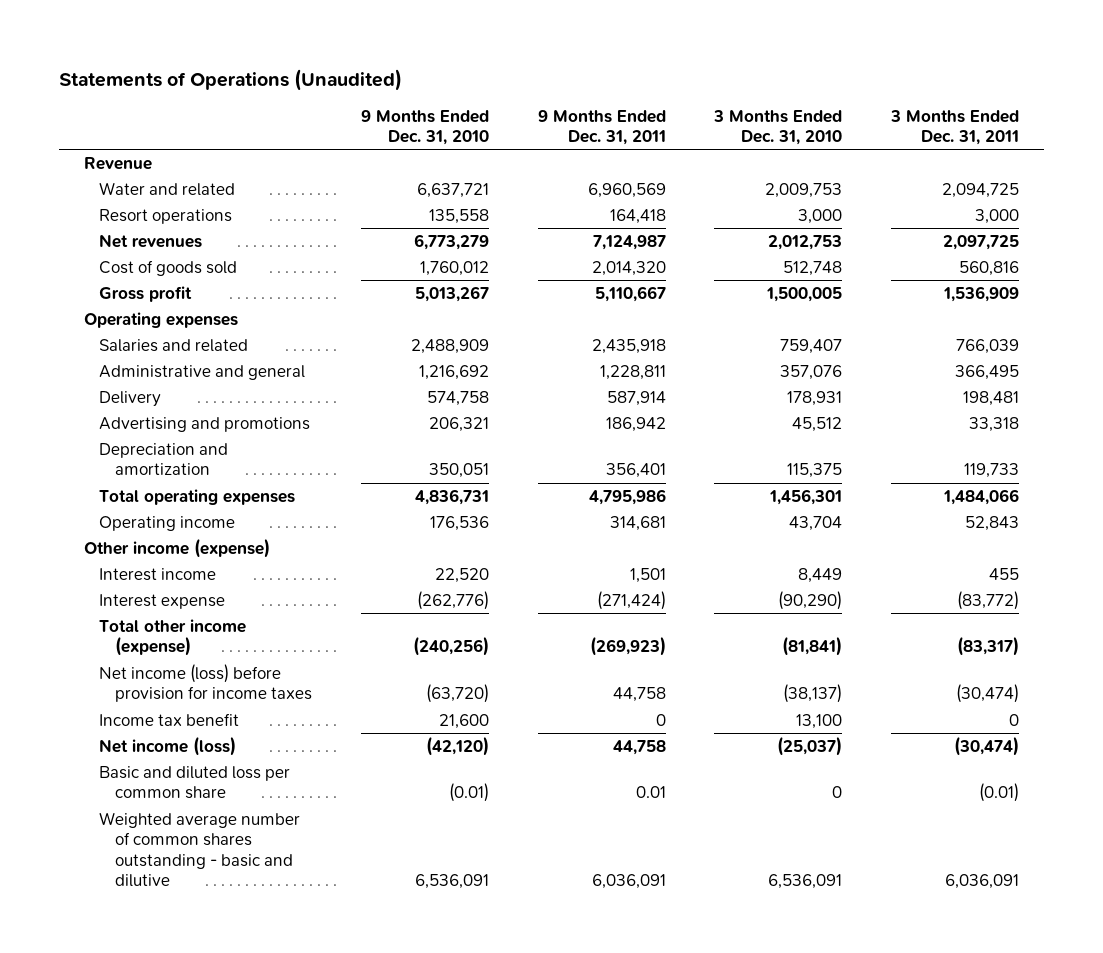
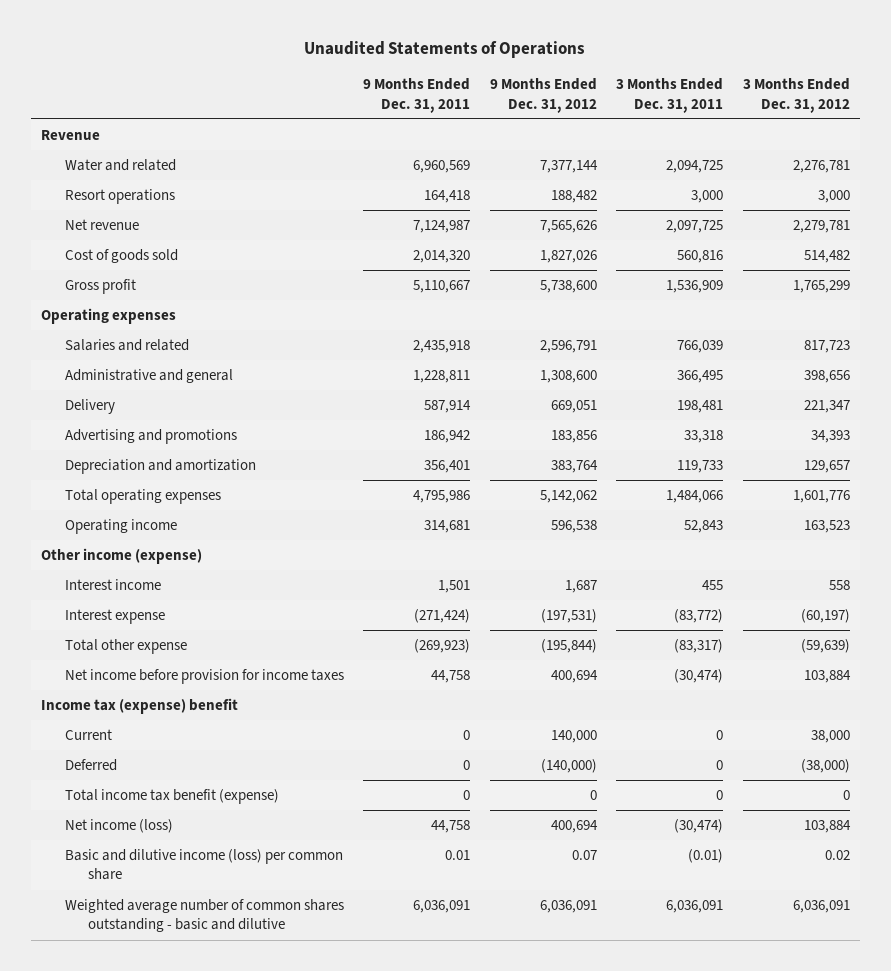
- Statements of Operations (Unaudited)
+ Unaudited Statements of Operations
- | 9 Months Ended Dec. 31, 2010 | 9 Months Ended Dec. 31, 2011 | 3 Months Ended Dec. 31, 2010 | 3 Months Ended Dec. 31, 2011
+ | 9 Months Ended Dec. 31, 2011 | 9 Months Ended Dec. 31, 2012 | 3 Months Ended Dec. 31, 2011 | 3 Months Ended Dec. 31, 2012
- Net revenues | 6,773,279 | 7,124,987 | 2,012,753 | 2,097,725
+ Net revenue | 7,124,987 | 7,565,626 | 2,097,725 | 2,279,781
- Total other income (expense) | (240,256) | (269,923) | (81,841) | (83,317)
- Net income (loss) before provision for income taxes | (63,720) | 44,758 | (38,137) | (30,474)
- Income tax benefit | 21,600 | 0 | 13,100 | 0
+ Total other expense | (269,923) | (195,844) | (83,317) | (59,639)
+ Net income before provision for income taxes | 44,758 | 400,694 | (30,474) | 103,884
+ Income tax (expense) benefit
+ Current | 0 | 140,000 | 0 | 38,000
+ Deferred | 0 | (140,000) | 0 | (38,000)
+ Total income tax benefit (expense) | 0 | 0 | 0 | 0
- Basic and diluted loss per common share | (0.01) | 0.01 | 0 | (0.01)
+ Basic and dilutive income (loss) per common share | 0.01 | 0.07 | (0.01) | 0.02

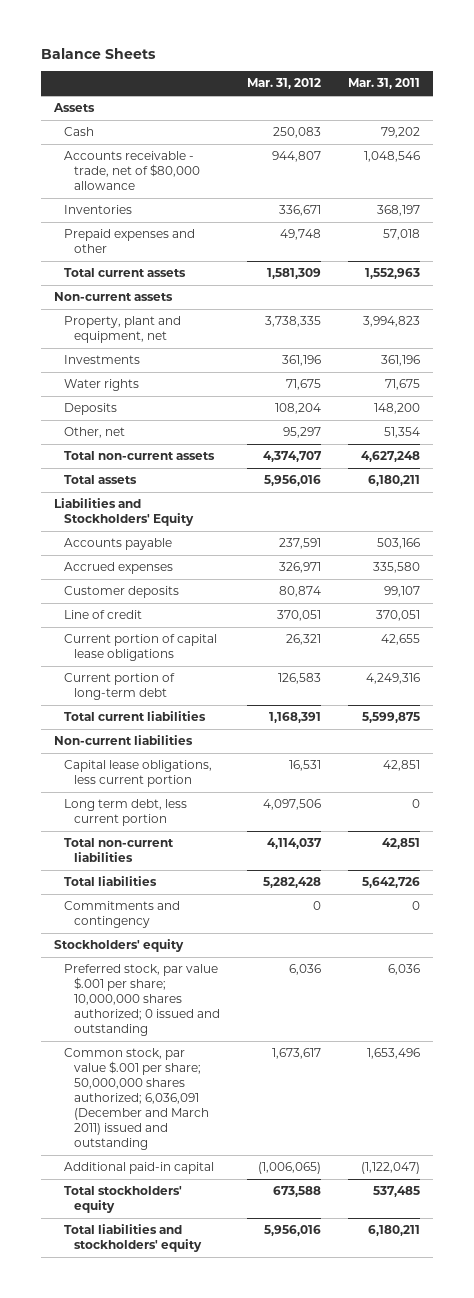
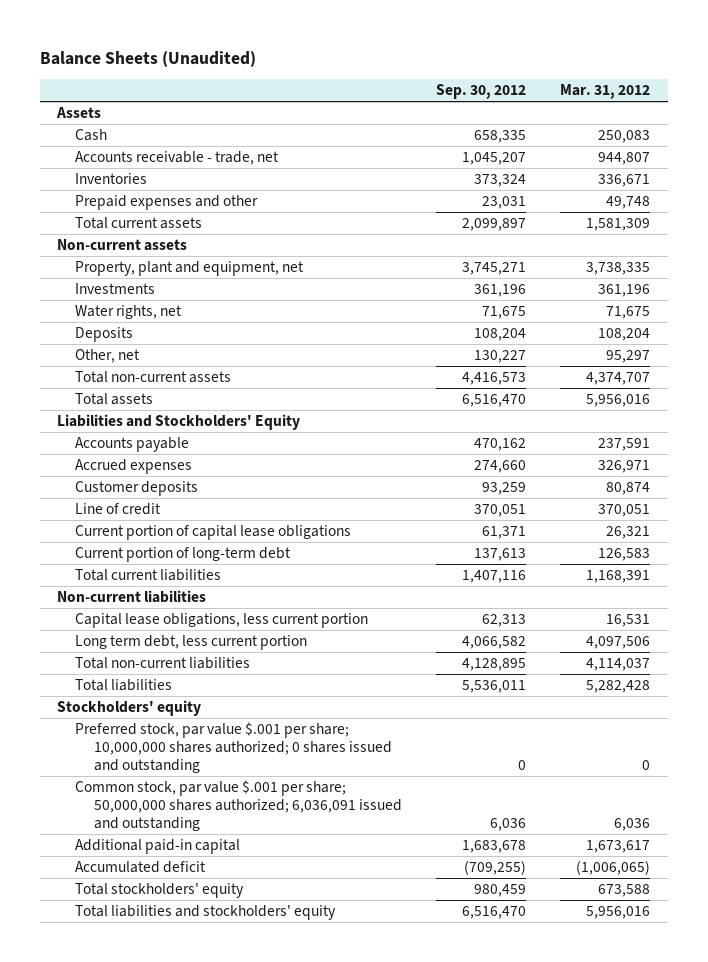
- Balance Sheets
+ Balance Sheets (Unaudited)
- | Mar. 31, 2012 | Mar. 31, 2011
+ | Sep. 30, 2012 | Mar. 31, 2012
- Accounts receivable - trade, net of $80,000 allowance | 944,807 | 1,048,546
+ Accounts receivable - trade, net | 1,045,207 | 944,807
- Water rights | 71,675 | 71,675
+ Water rights, net | 71,675 | 71,675
- Commitments and contingency | 0 | 0
- Preferred stock, par value $.001 per share; 10,000,000 shares authorized; 0 issued and outstanding | 6,036 | 6,036
- Common stock, par value $.001 per share; 50,000,000 shares authorized; 6,036,091 (December and March 2011) issued and outstanding | 1,673,617 | 1,653,496
- Additional paid-in capital | (1,006,065) | (1,122,047)
+ Preferred stock, par value $.001 per share; 10,000,000 shares authorized; 0 shares issued and outstanding | 0 | 0
+ Common stock, par value $.001 per share; 50,000,000 shares authorized; 6,036,091 issued and outstanding | 6,036 | 6,036
+ Additional paid-in capital | 1,683,678 | 1,673,617
+ Accumulated deficit | (709,255) | (1,006,065)

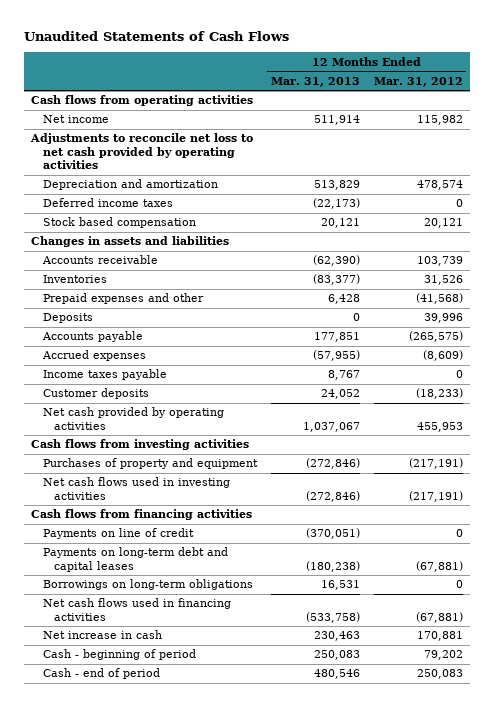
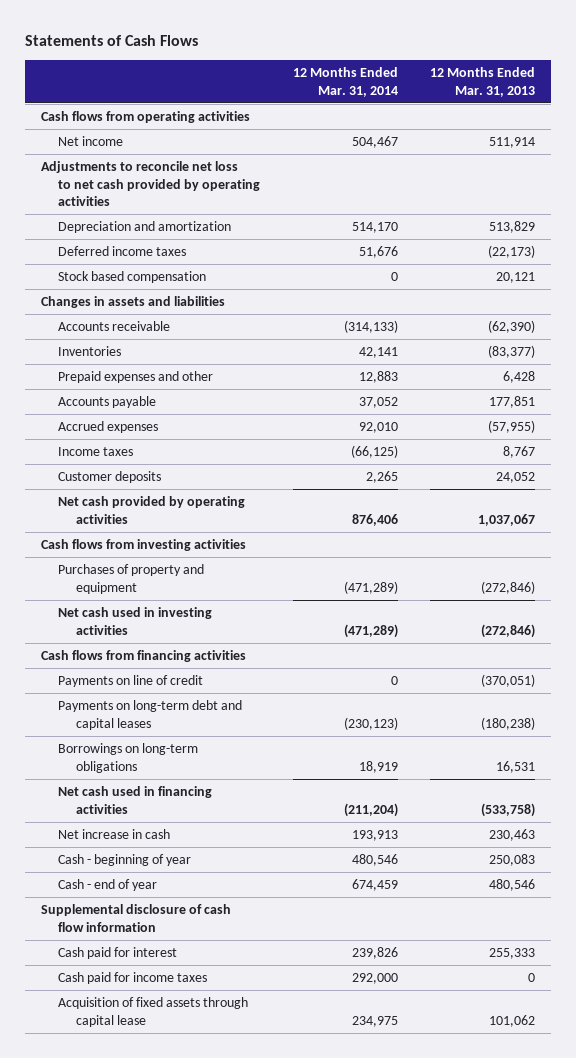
- Unaudited Statements of Cash Flows
+ Statements of Cash Flows
- | 12 Months Ended Mar. 31, 2013 | 12 Months Ended Mar. 31, 2012
+ | 12 Months Ended Mar. 31, 2014 | 12 Months Ended Mar. 31, 2013
- Deposits | 0 | 39,996
- Income taxes payable | 8,767 | 0
+ Income taxes | (66,125) | 8,767
- Net cash flows used in investing activities | (272,846) | (217,191)
+ Net cash used in investing activities | (471,289) | (272,846)
- Net cash flows used in financing activities | (533,758) | (67,881)
+ Net cash used in financing activities | (211,204) | (533,758)
- Cash - beginning of period | 250,083 | 79,202
- Cash - end of period | 480,546 | 250,083
+ Cash - beginning of year | 480,546 | 250,083
+ Cash - end of year | 674,459 | 480,546
+ Supplemental disclosure of cash flow information
+ Cash paid for interest | 239,826 | 255,333
+ Cash paid for income taxes | 292,000 | 0
+ Acquisition of fixed assets through capital lease | 234,975 | 101,062

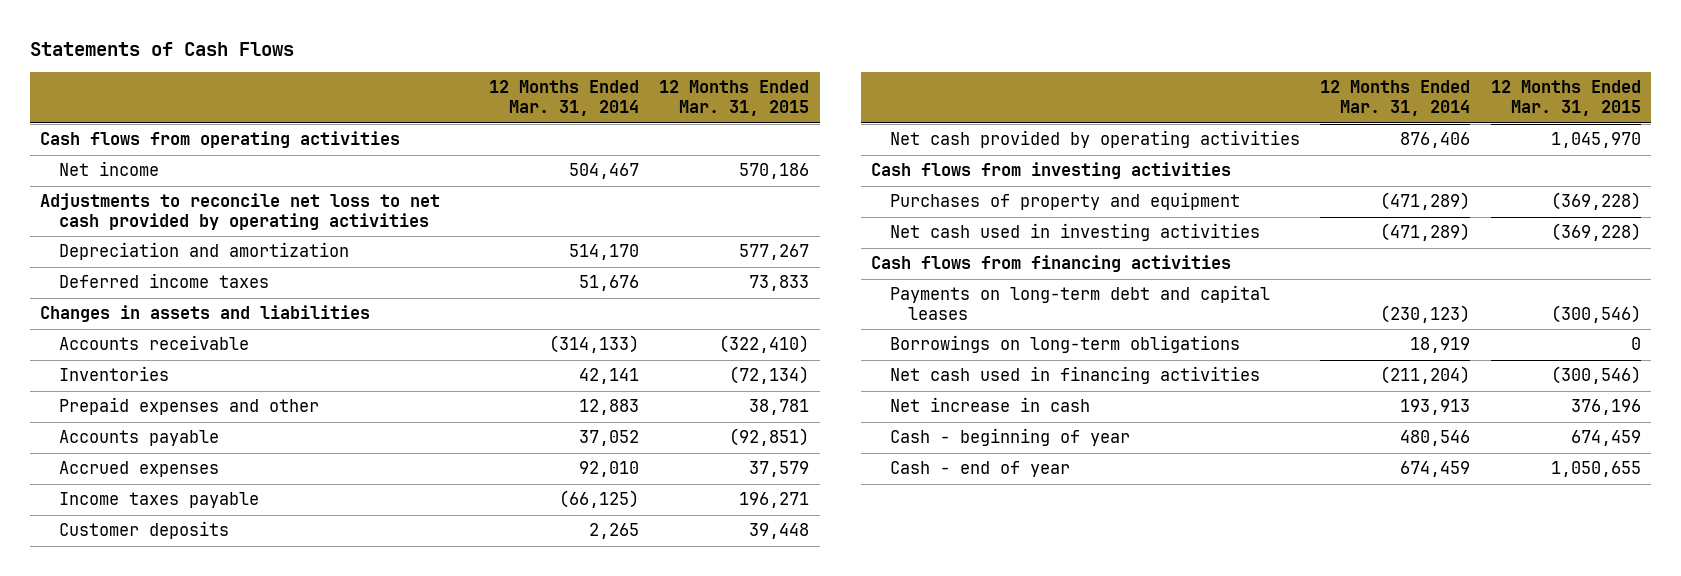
- | 12 Months Ended Mar. 31, 2014 | 12 Months Ended Mar. 31, 2013
+ | 12 Months Ended Mar. 31, 2014 | 12 Months Ended Mar. 31, 2015
- Stock based compensation | 0 | 20,121
- Income taxes | (66,125) | 8,767
+ Income taxes payable | (66,125) | 196,271
- Payments on line of credit | 0 | (370,051)
- Supplemental disclosure of cash flow information
- Cash paid for interest | 239,826 | 255,333
- Cash paid for income taxes | 292,000 | 0
- Acquisition of fixed assets through capital lease | 234,975 | 101,062

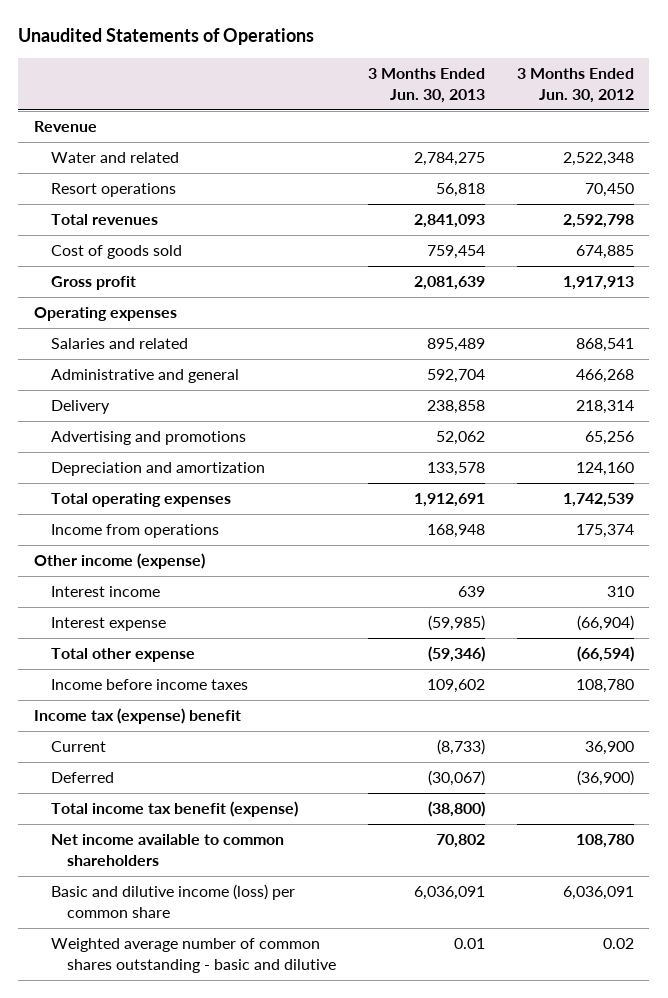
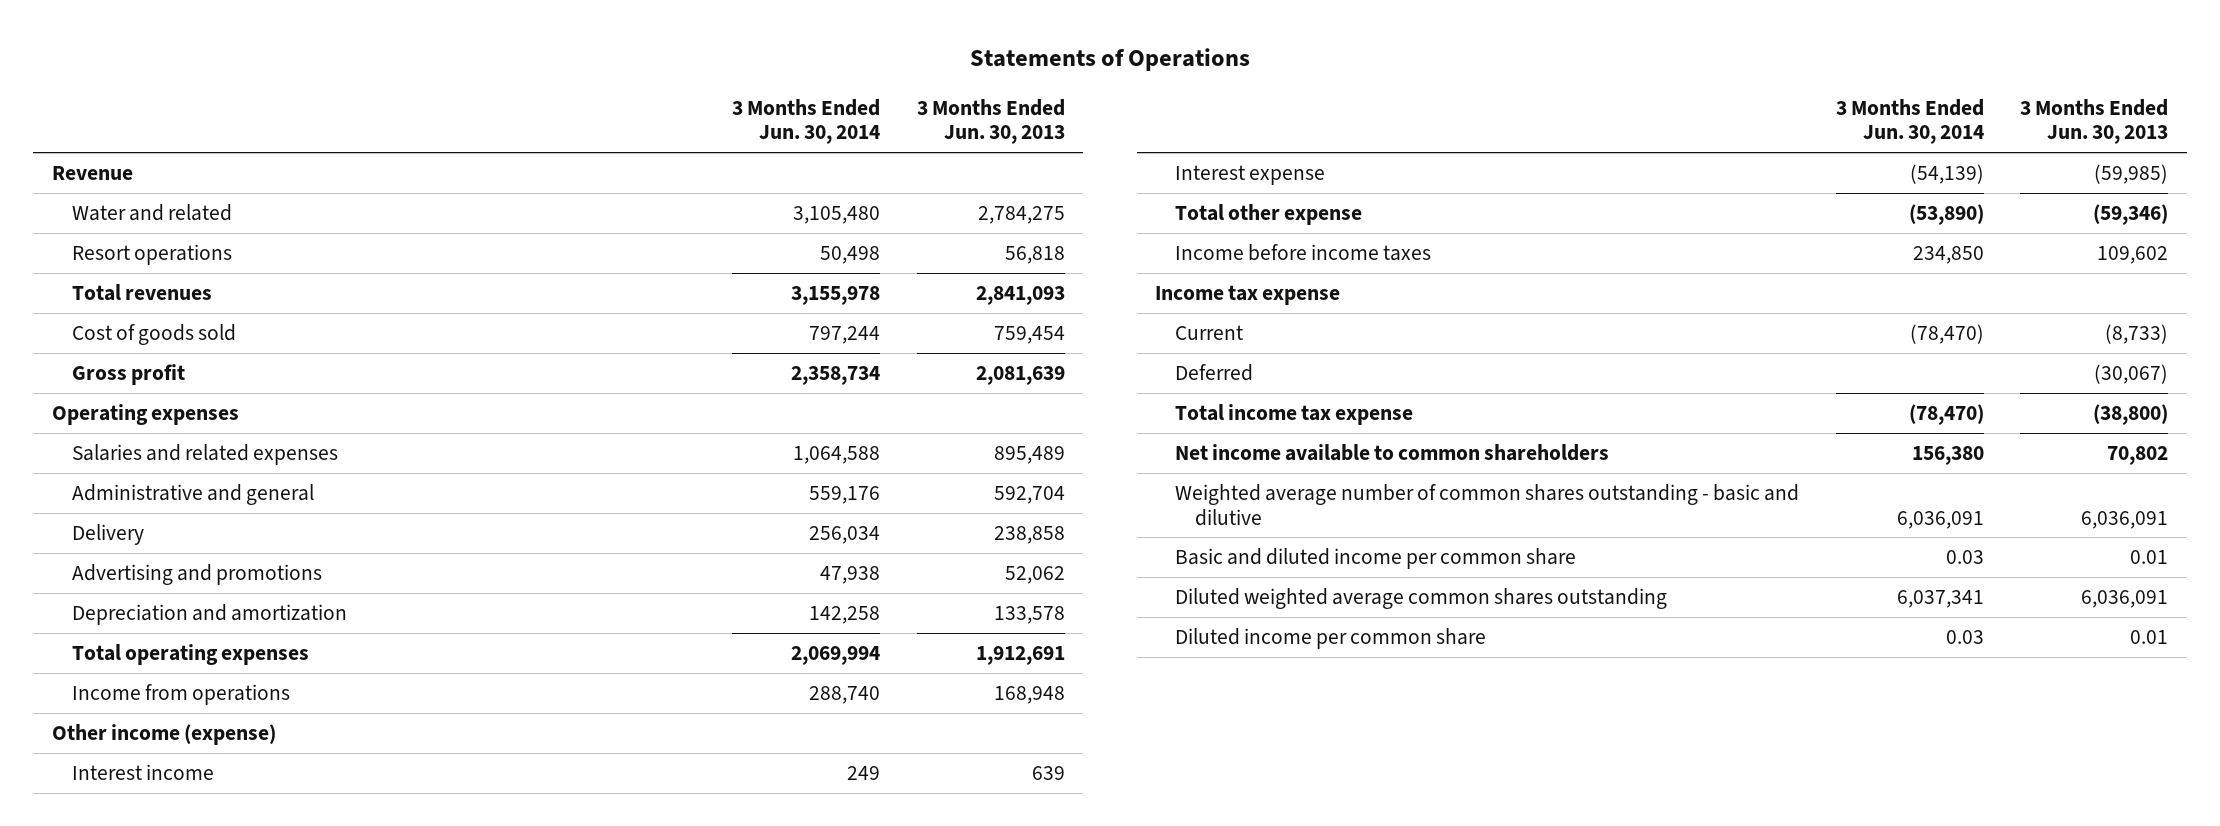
- Unaudited Statements of Operations
+ Statements of Operations
- | 3 Months Ended Jun. 30, 2013 | 3 Months Ended Jun. 30, 2012
+ | 3 Months Ended Jun. 30, 2014 | 3 Months Ended Jun. 30, 2013
- Salaries and related | 895,489 | 868,541
+ Salaries and related expenses | 1,064,588 | 895,489
- Income tax (expense) benefit
+ Income tax expense
- Total income tax benefit (expense) | (38,800) |
+ Total income tax expense | (78,470) | (38,800)
- Basic and dilutive income (loss) per common share | 6,036,091 | 6,036,091
- Weighted average number of common shares outstanding - basic and dilutive | 0.01 | 0.02
+ Weighted average number of common shares outstanding - basic and dilutive | 6,036,091 | 6,036,091
+ Basic and diluted income per common share | 0.03 | 0.01
+ Diluted weighted average common shares outstanding | 6,037,341 | 6,036,091
+ Diluted income per common share | 0.03 | 0.01

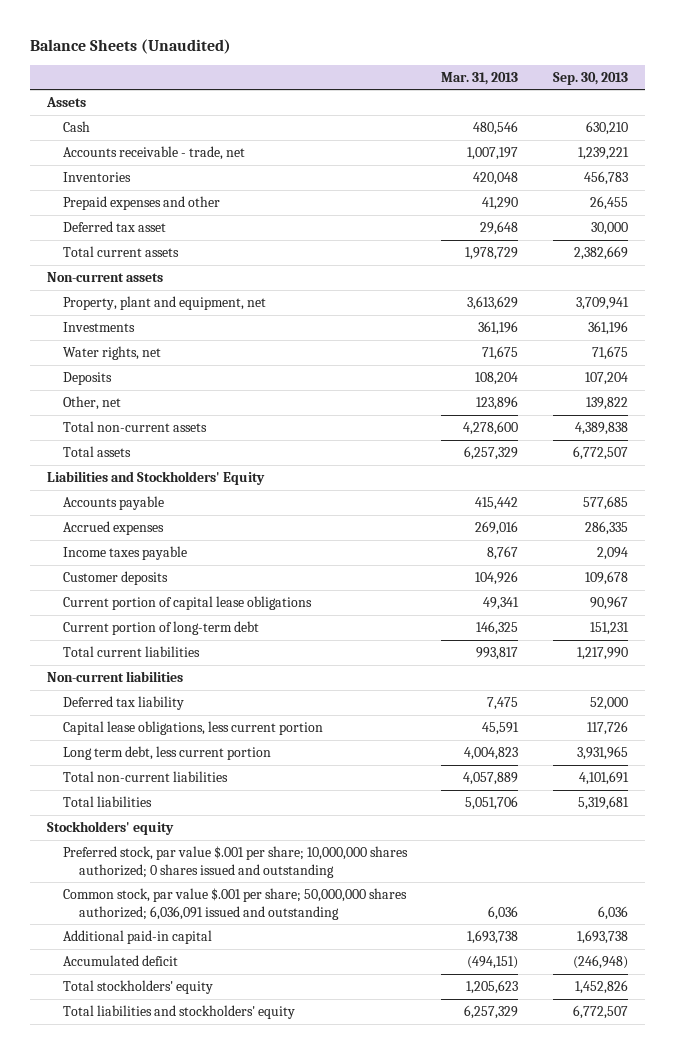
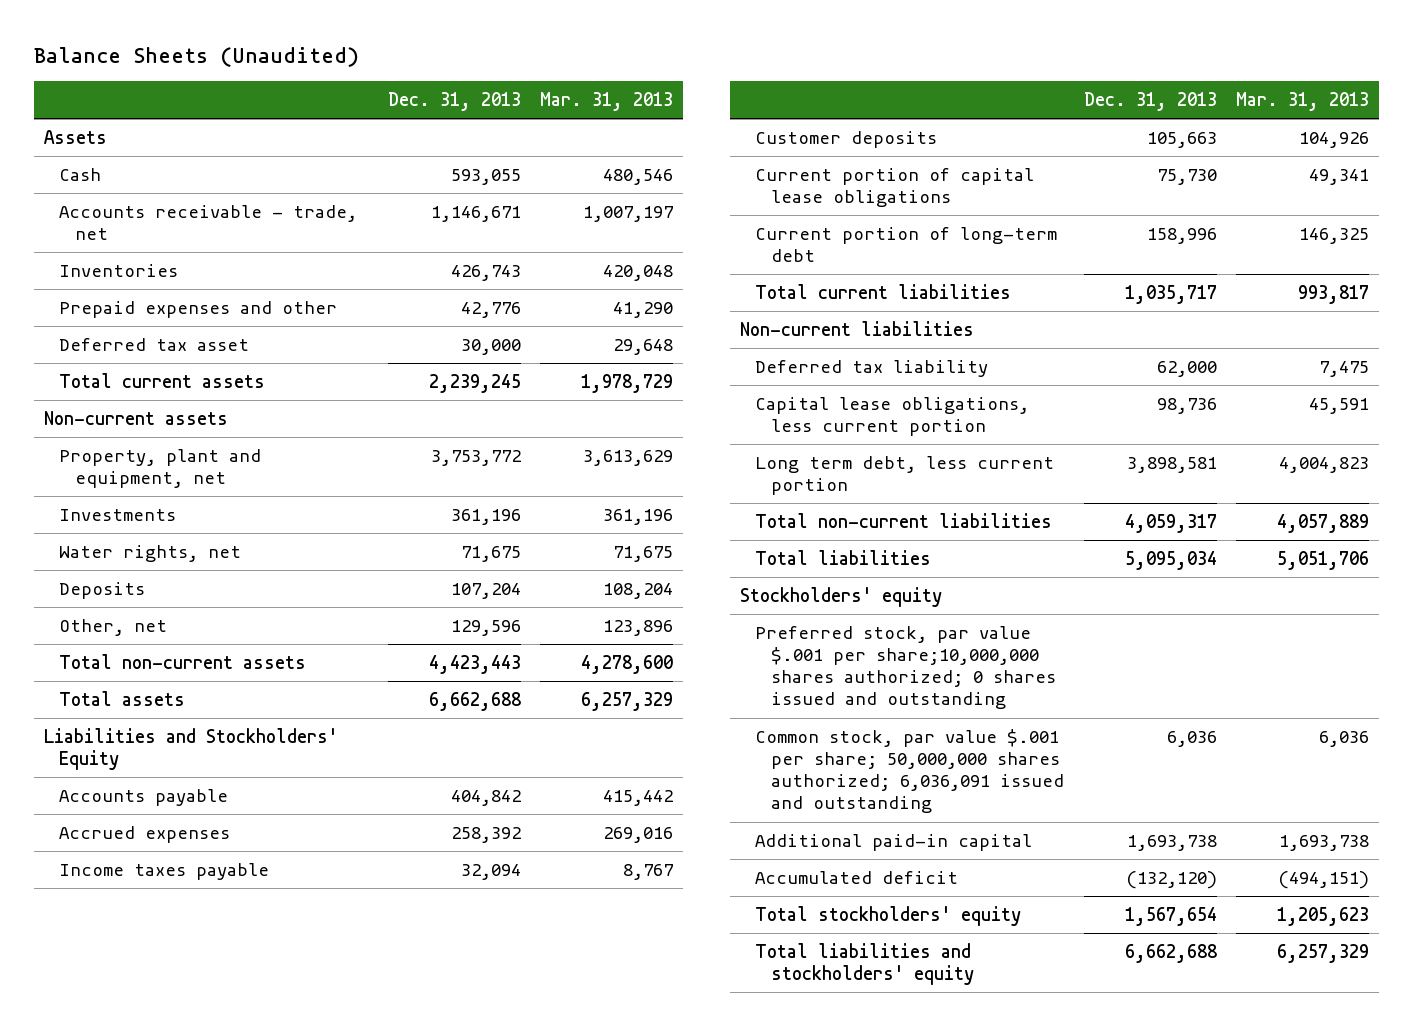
- | Mar. 31, 2013 | Sep. 30, 2013
+ | Dec. 31, 2013 | Mar. 31, 2013
- Preferred stock, par value $.001 per share; 10,000,000 shares authorized; 0 shares issued and outstanding
+ Preferred stock, par value $.001 per share;10,000,000 shares authorized; 0 shares issued and outstanding

